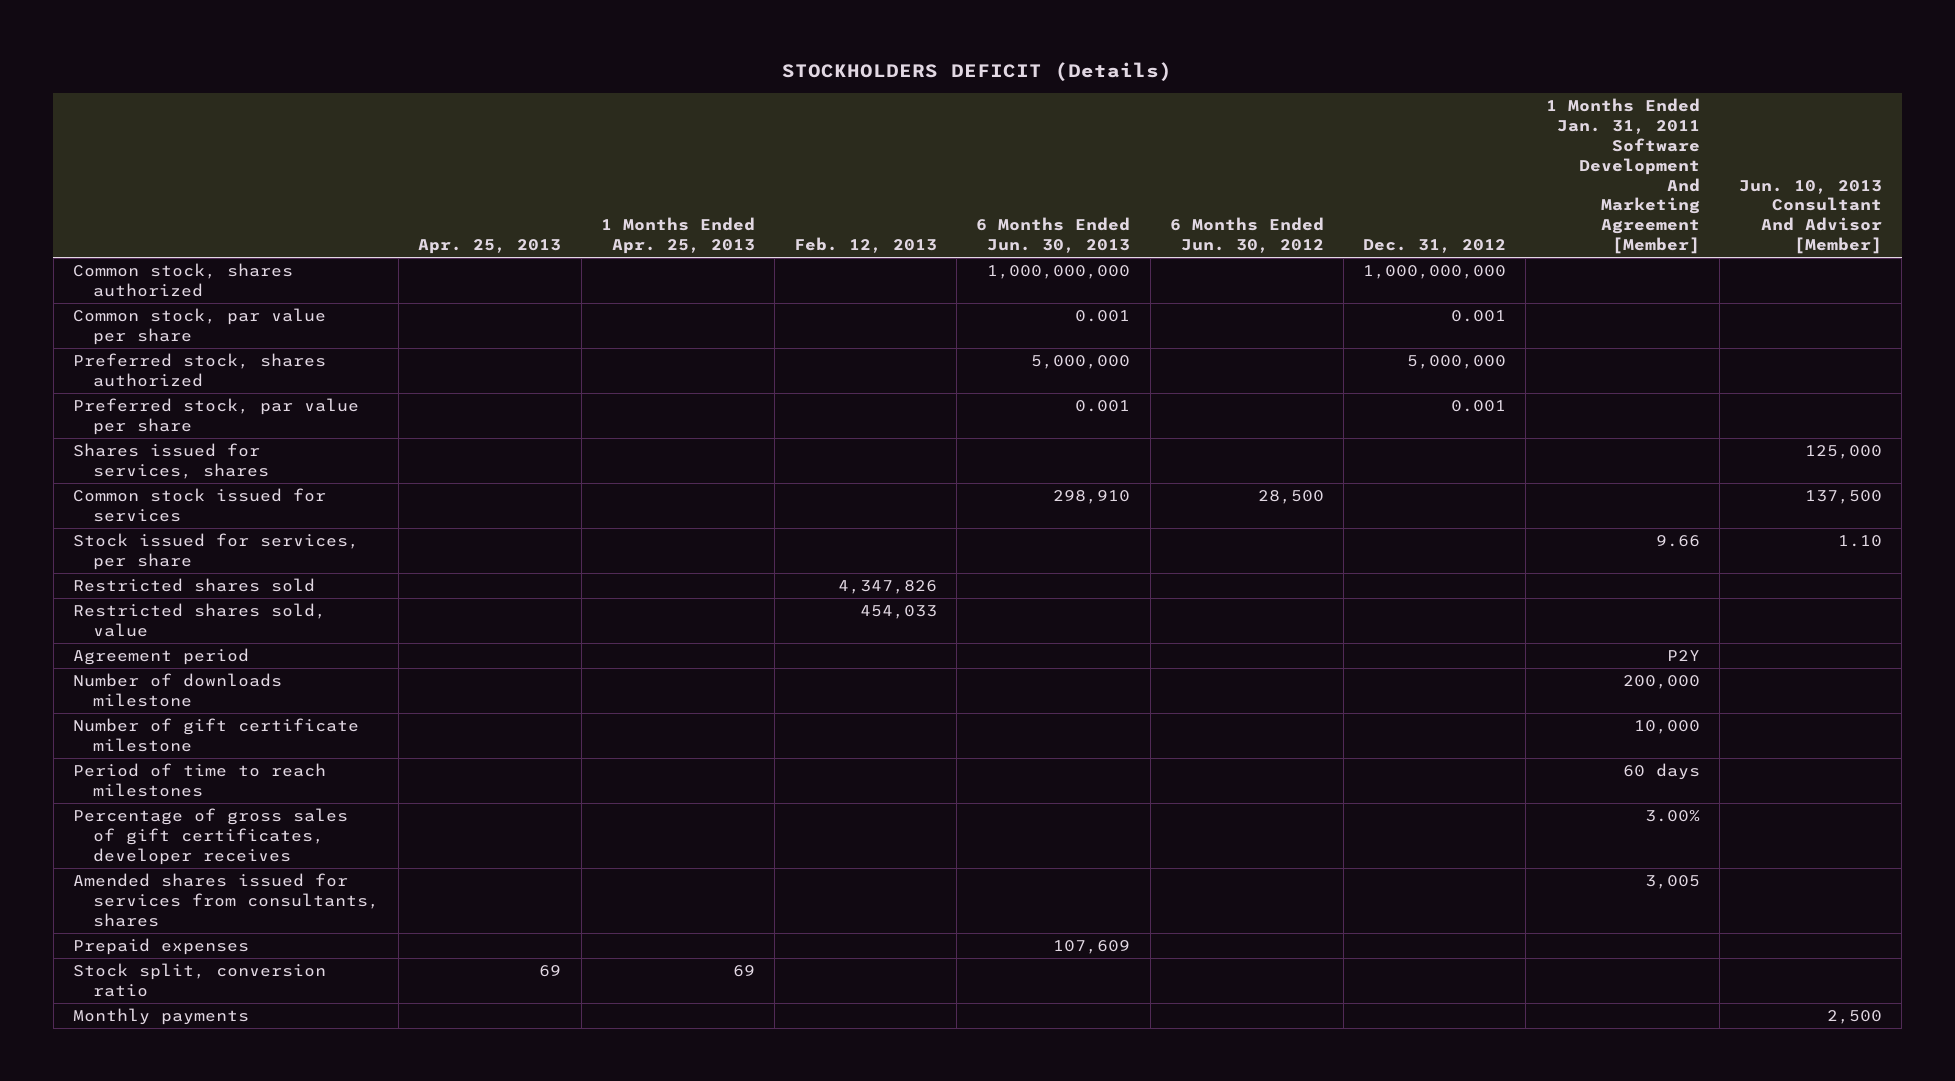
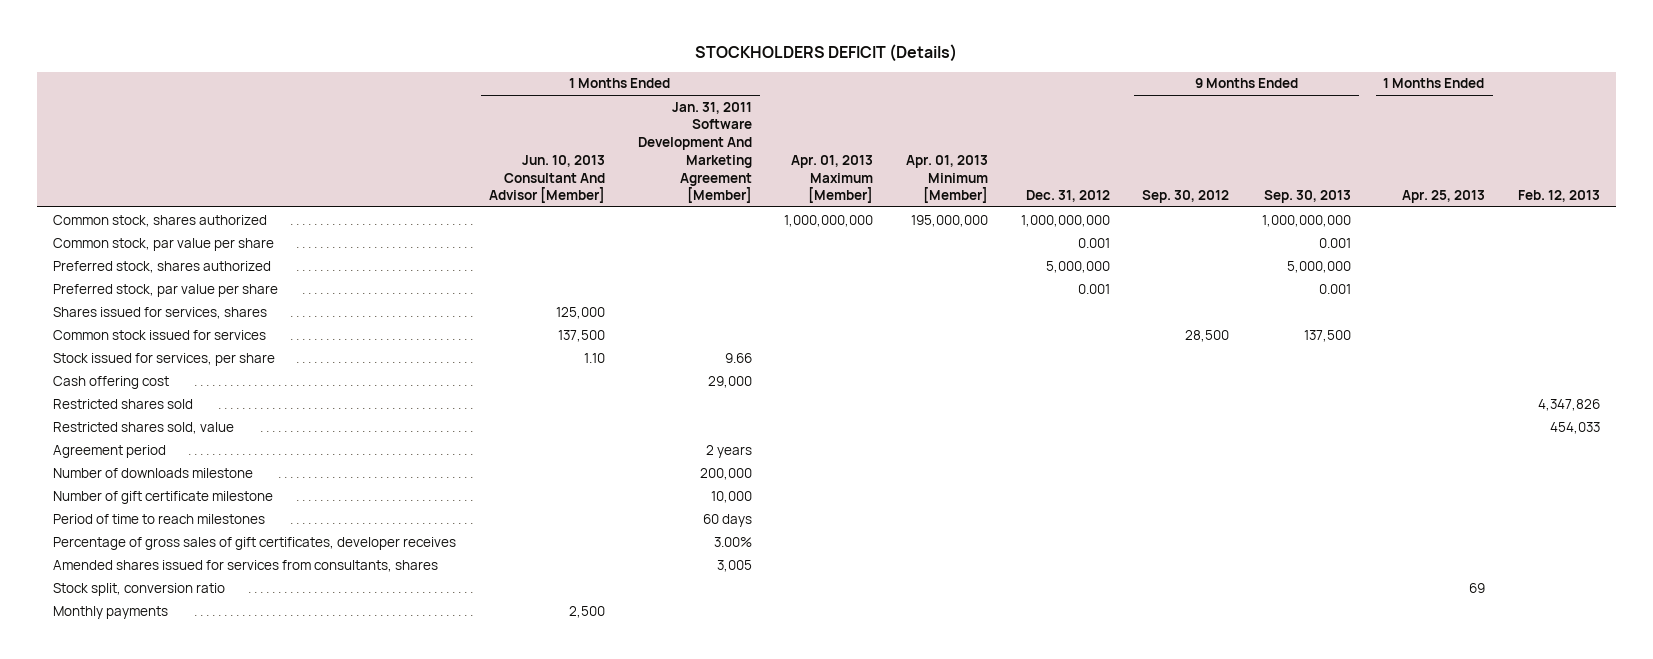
- | Apr. 25, 2013 | 1 Months Ended Apr. 25, 2013 | Feb. 12, 2013 | 6 Months Ended Jun. 30, 2013 | 6 Months Ended Jun. 30, 2012 | Dec. 31, 2012 | 1 Months Ended Jan. 31, 2011 Software Development And Marketing Agreement [Member] | Jun. 10, 2013 Consultant And Advisor [Member]
+ | 1 Months Ended Jun. 10, 2013 Consultant And Advisor [Member] | 1 Months Ended Jan. 31, 2011 Software Development And Marketing Agreement [Member] | Apr. 01, 2013 Maximum [Member] | Apr. 01, 2013 Minimum [Member] | Dec. 31, 2012 | 9 Months Ended Sep. 30, 2012 | 9 Months Ended Sep. 30, 2013 | 1 Months Ended Apr. 25, 2013 | Feb. 12, 2013
+ Cash offering cost | | 29,000 | | | | | | |
- Agreement period | | | | | | | P2Y |
+ Agreement period | | 2 years | | | | | | |
- Prepaid expenses | | | | 107,609 | | | |

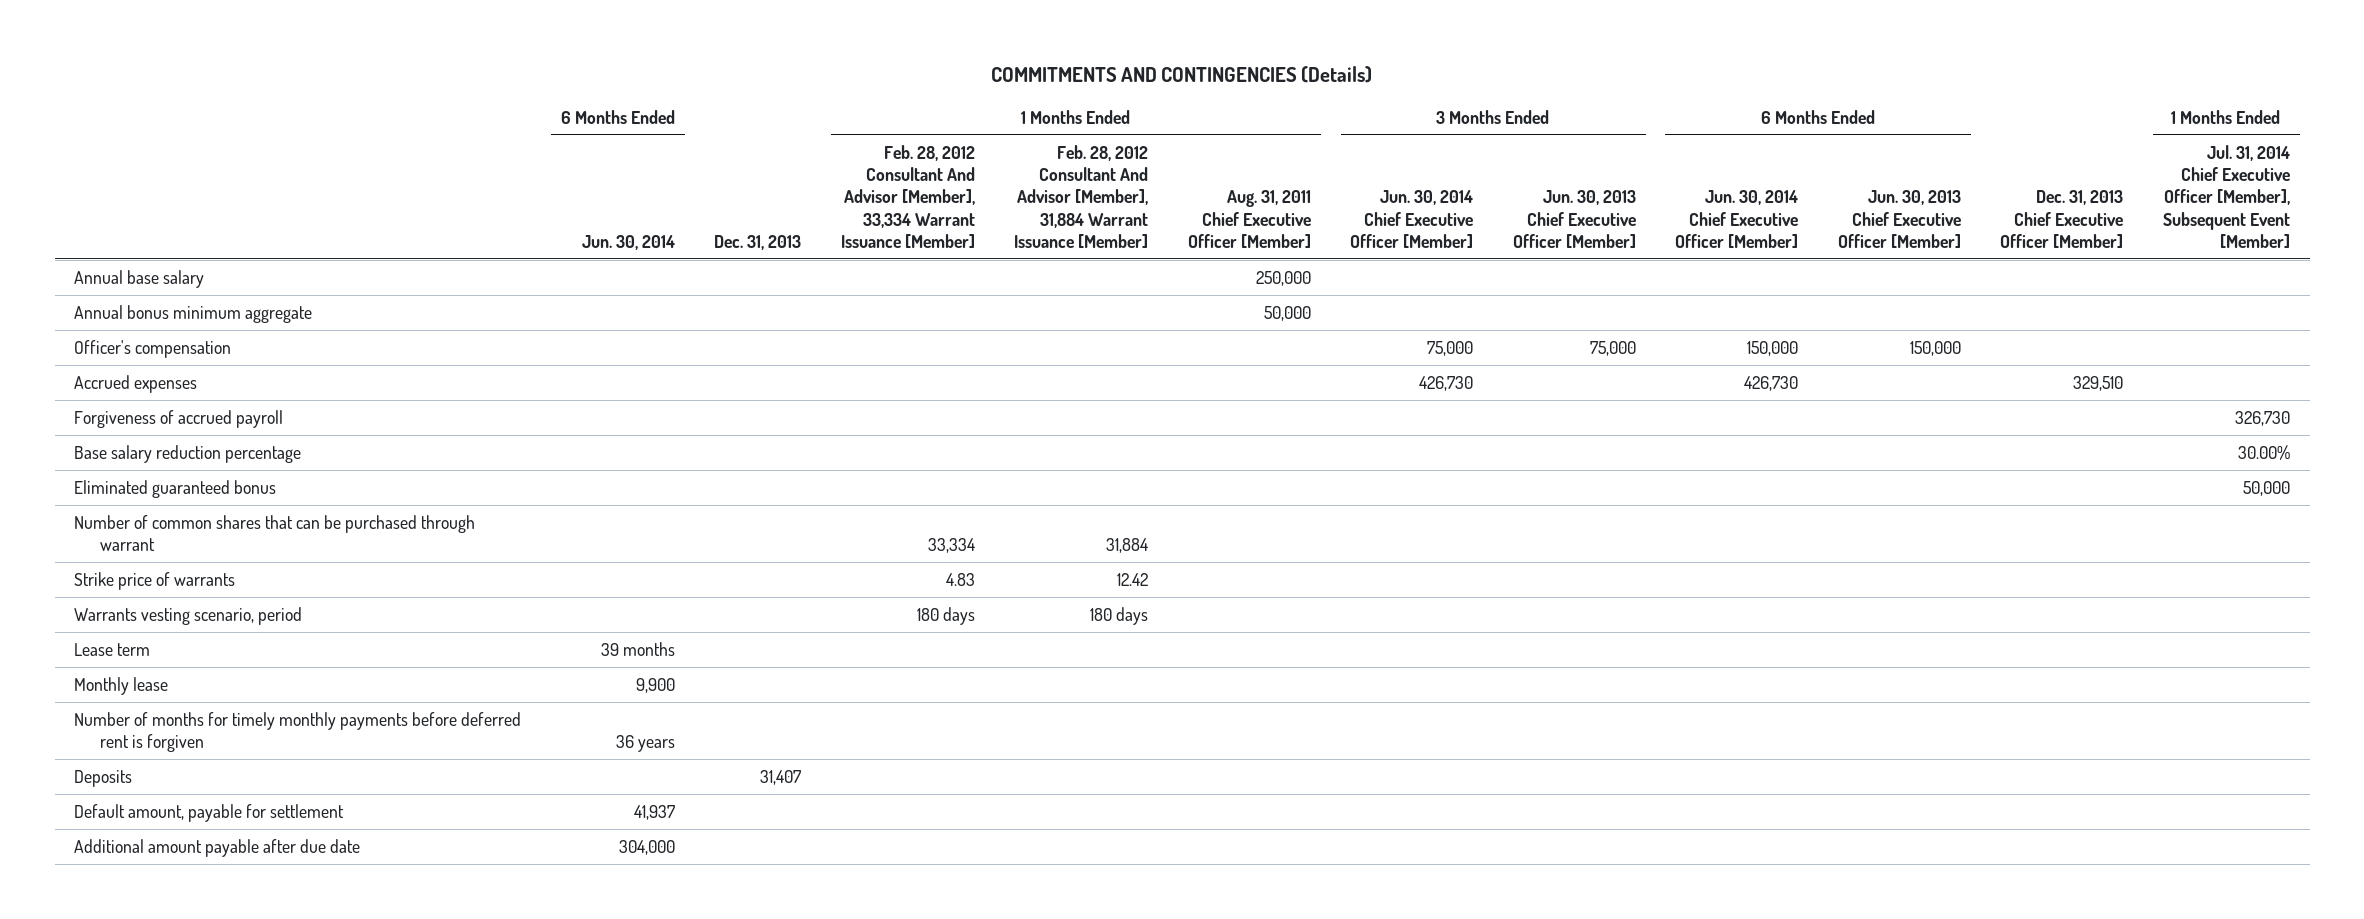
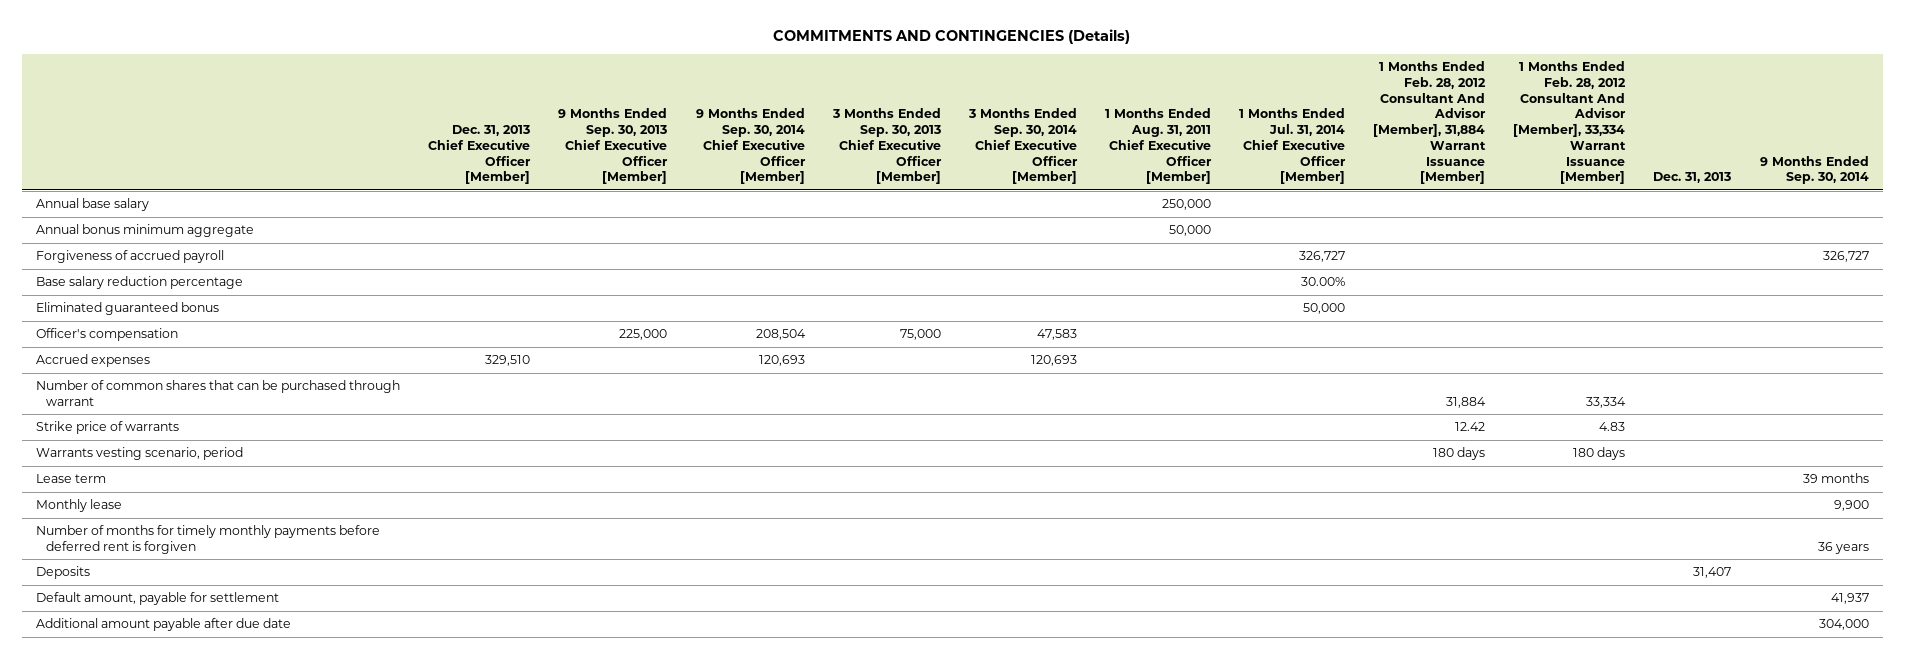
- | 6 Months Ended Jun. 30, 2014 | Dec. 31, 2013 | 1 Months Ended Feb. 28, 2012 Consultant And Advisor [Member], 33,334 Warrant Issuance [Member] | 1 Months Ended Feb. 28, 2012 Consultant And Advisor [Member], 31,884 Warrant Issuance [Member] | 1 Months Ended Aug. 31, 2011 Chief Executive Officer [Member] | 3 Months Ended Jun. 30, 2014 Chief Executive Officer [Member] | 3 Months Ended Jun. 30, 2013 Chief Executive Officer [Member] | 6 Months Ended Jun. 30, 2014 Chief Executive Officer [Member] | 6 Months Ended Jun. 30, 2013 Chief Executive Officer [Member] | Dec. 31, 2013 Chief Executive Officer [Member] | 1 Months Ended Jul. 31, 2014 Chief Executive Officer [Member], Subsequent Event [Member]
+ | Dec. 31, 2013 Chief Executive Officer [Member] | 9 Months Ended Sep. 30, 2013 Chief Executive Officer [Member] | 9 Months Ended Sep. 30, 2014 Chief Executive Officer [Member] | 3 Months Ended Sep. 30, 2013 Chief Executive Officer [Member] | 3 Months Ended Sep. 30, 2014 Chief Executive Officer [Member] | 1 Months Ended Aug. 31, 2011 Chief Executive Officer [Member] | 1 Months Ended Jul. 31, 2014 Chief Executive Officer [Member] | 1 Months Ended Feb. 28, 2012 Consultant And Advisor [Member], 31,884 Warrant Issuance [Member] | 1 Months Ended Feb. 28, 2012 Consultant And Advisor [Member], 33,334 Warrant Issuance [Member] | Dec. 31, 2013 | 9 Months Ended Sep. 30, 2014
moved down: Officer's compensation | | 225,000 | 208,504 | 75,000 | 47,583 | | | | | |
moved down: Accrued expenses | 329,510 | | 120,693 | | 120,693 | | | | | |

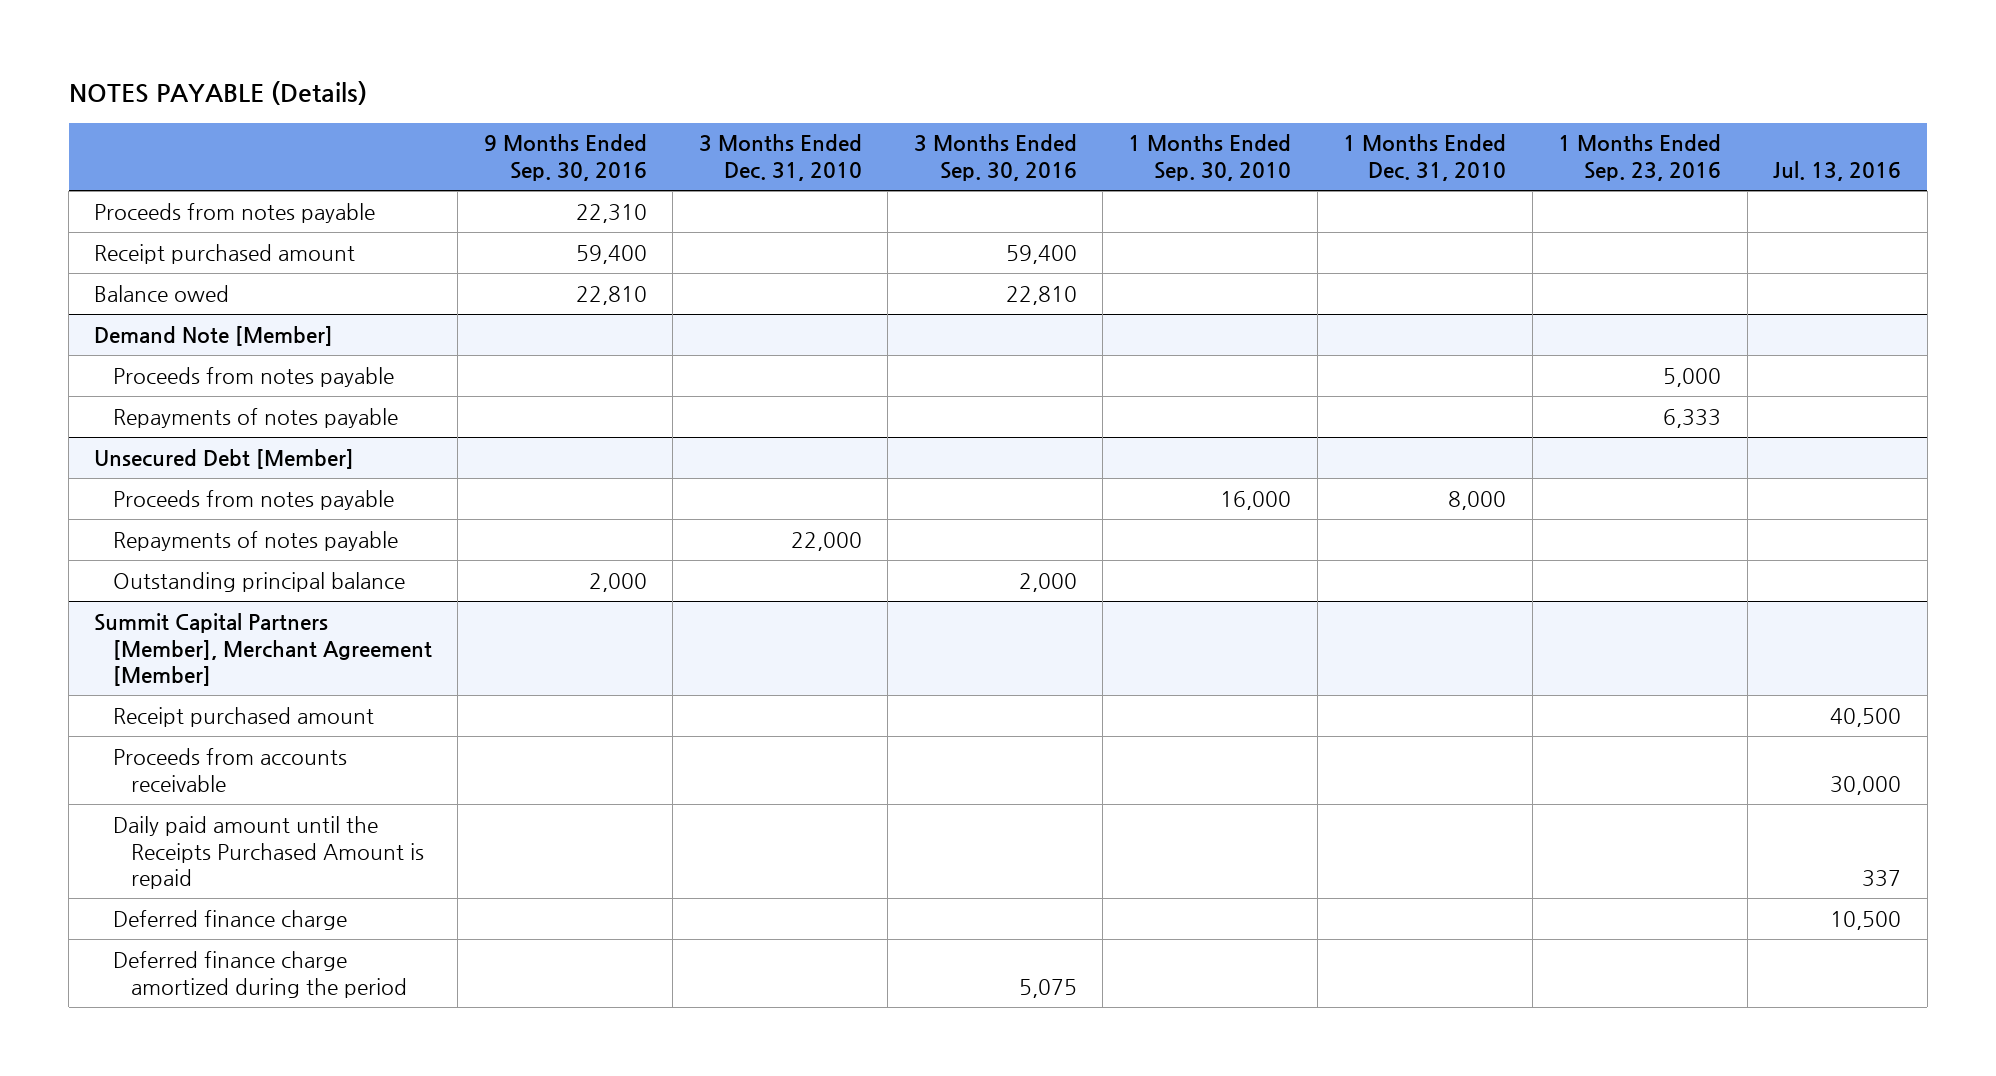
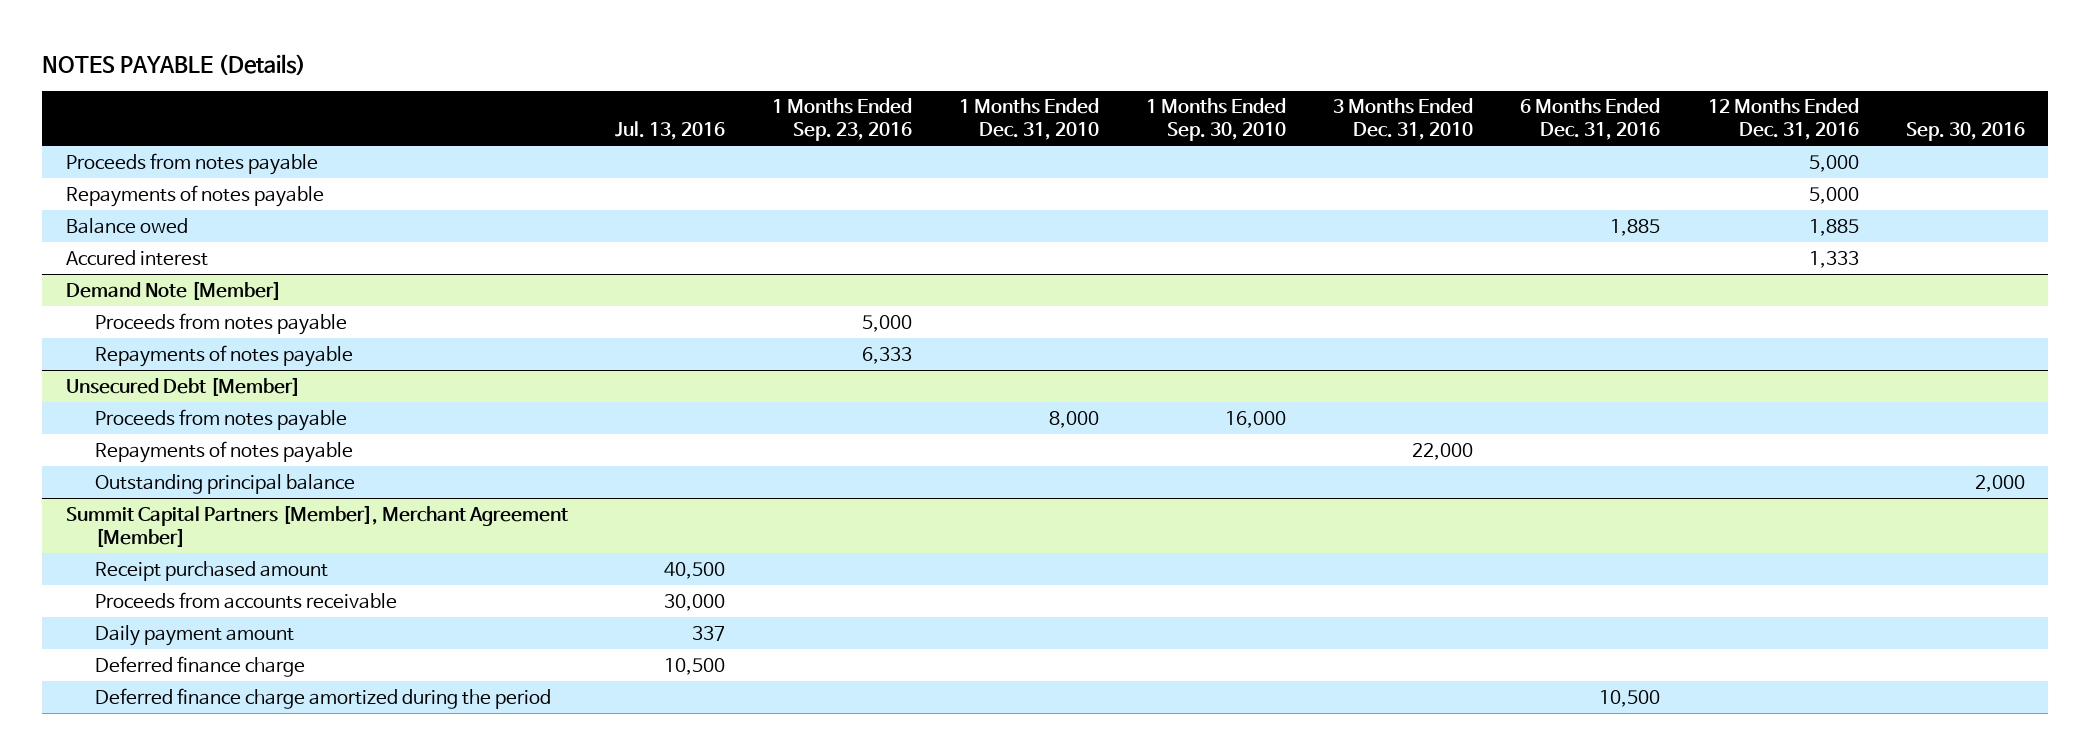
- | 9 Months Ended Sep. 30, 2016 | 3 Months Ended Dec. 31, 2010 | 3 Months Ended Sep. 30, 2016 | 1 Months Ended Sep. 30, 2010 | 1 Months Ended Dec. 31, 2010 | 1 Months Ended Sep. 23, 2016 | Jul. 13, 2016
+ | Jul. 13, 2016 | 1 Months Ended Sep. 23, 2016 | 1 Months Ended Dec. 31, 2010 | 1 Months Ended Sep. 30, 2010 | 3 Months Ended Dec. 31, 2010 | 6 Months Ended Dec. 31, 2016 | 12 Months Ended Dec. 31, 2016 | Sep. 30, 2016
- Receipt purchased amount | 59,400 | | 59,400 | | | |
+ Repayments of notes payable | | | | | | | 5,000 |
+ Accured interest | | | | | | | 1,333 |
@ Summit Capital Partners [Member], Merchant Agreement [Member]
- Daily paid amount until the Receipts Purchased Amount is repaid | | | | | | | 337
+ Daily payment amount | 337 | | | | | | |

